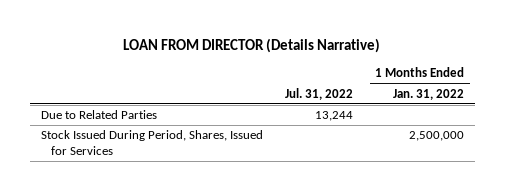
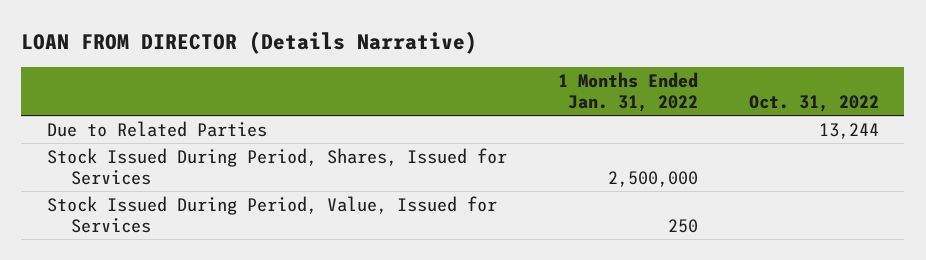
- | Jul. 31, 2022 | 1 Months Ended Jan. 31, 2022
+ | 1 Months Ended Jan. 31, 2022 | Oct. 31, 2022
+ Stock Issued During Period, Value, Issued for Services | 250 |

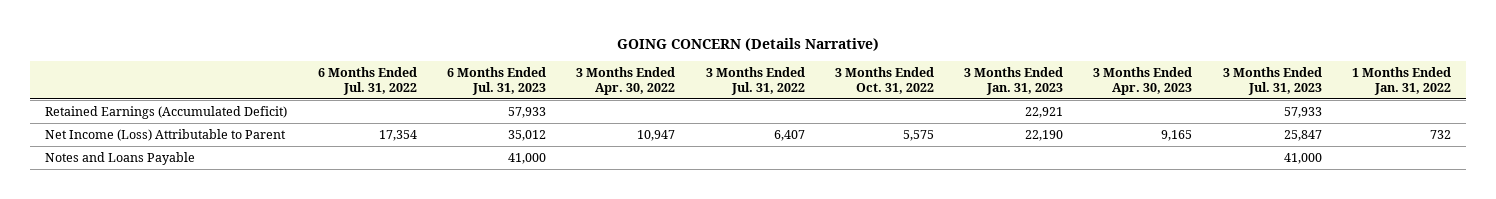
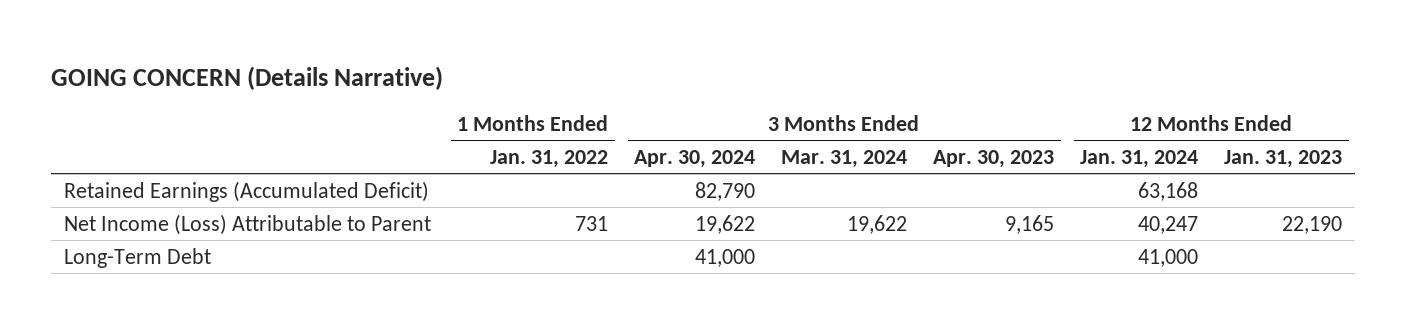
- | 6 Months Ended Jul. 31, 2022 | 6 Months Ended Jul. 31, 2023 | 3 Months Ended Apr. 30, 2022 | 3 Months Ended Jul. 31, 2022 | 3 Months Ended Oct. 31, 2022 | 3 Months Ended Jan. 31, 2023 | 3 Months Ended Apr. 30, 2023 | 3 Months Ended Jul. 31, 2023 | 1 Months Ended Jan. 31, 2022
+ | 1 Months Ended Jan. 31, 2022 | 3 Months Ended Apr. 30, 2024 | 3 Months Ended Mar. 31, 2024 | 3 Months Ended Apr. 30, 2023 | 12 Months Ended Jan. 31, 2024 | 12 Months Ended Jan. 31, 2023
- Net Income (Loss) Attributable to Parent | 17,354 | 35,012 | 10,947 | 6,407 | 5,575 | 22,190 | 9,165 | 25,847 | 732
- Notes and Loans Payable | | 41,000 | | | | | | 41,000 |
+ Net Income (Loss) Attributable to Parent | 731 | 19,622 | 19,622 | 9,165 | 40,247 | 22,190
+ Long-Term Debt | | 41,000 | | | 41,000 |

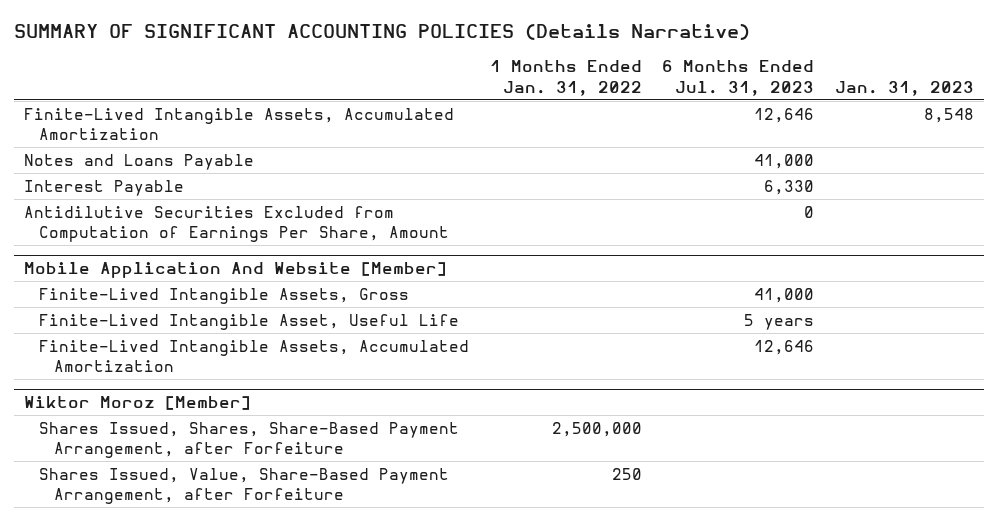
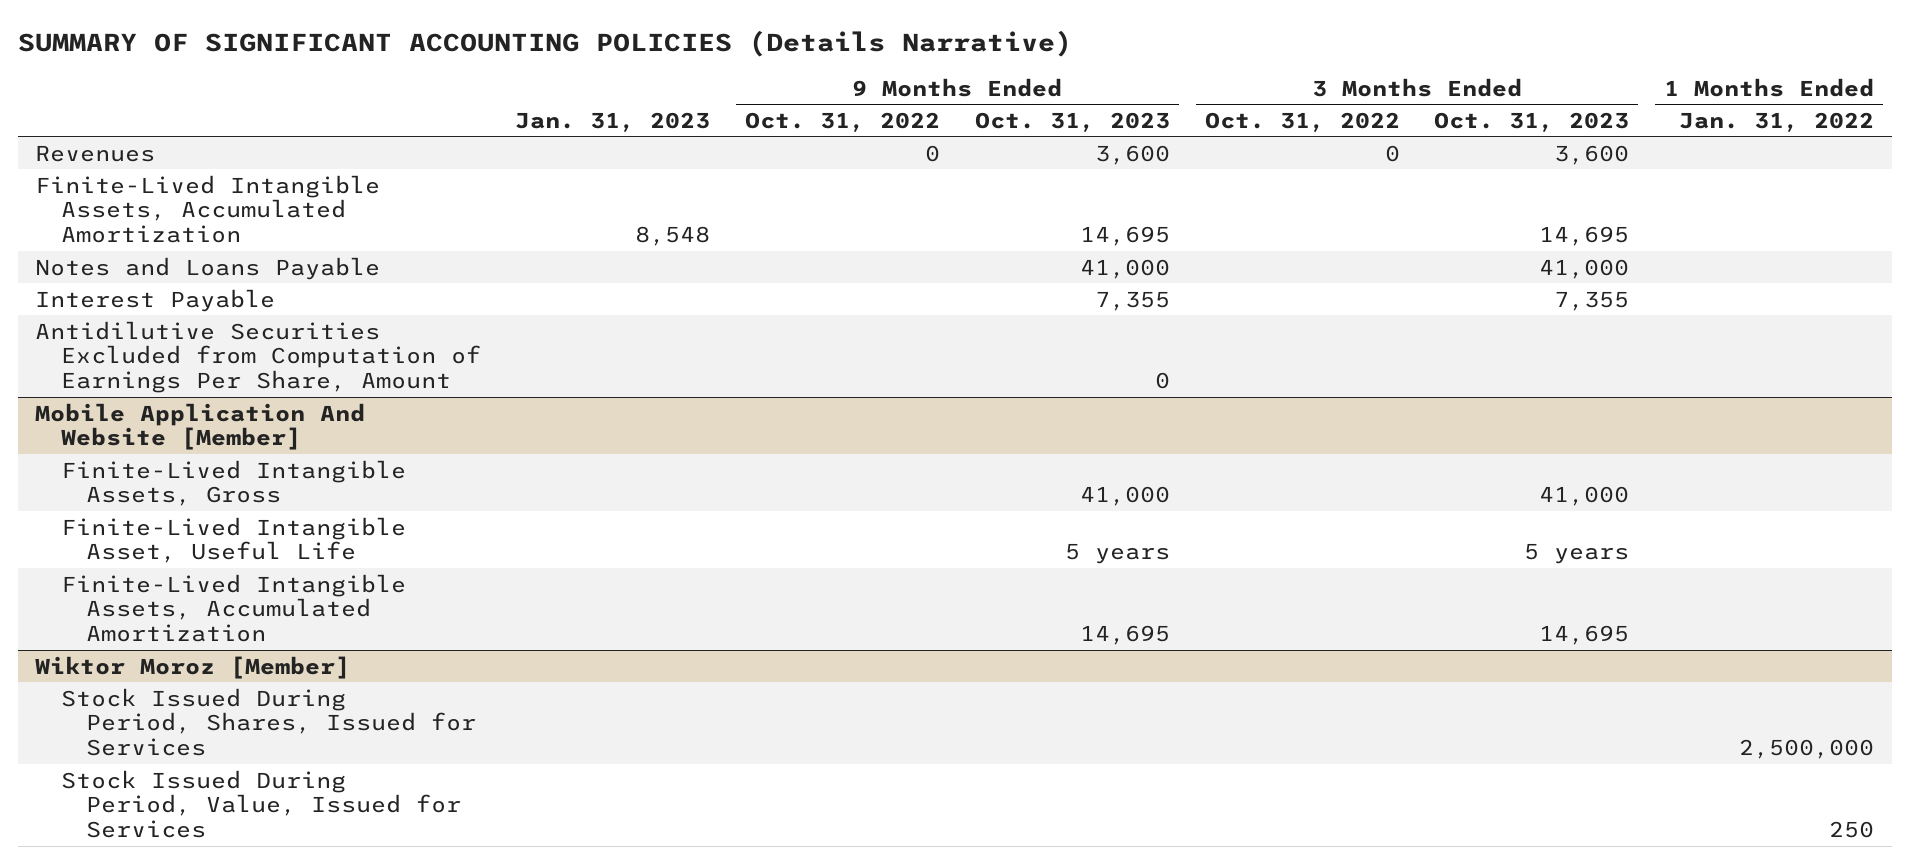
- | 1 Months Ended Jan. 31, 2022 | 6 Months Ended Jul. 31, 2023 | Jan. 31, 2023
+ | Jan. 31, 2023 | 9 Months Ended Oct. 31, 2022 | 9 Months Ended Oct. 31, 2023 | 3 Months Ended Oct. 31, 2022 | 3 Months Ended Oct. 31, 2023 | 1 Months Ended Jan. 31, 2022
+ Revenues | | 0 | 3,600 | 0 | 3,600 |
@ Wiktor Moroz [Member]
- Shares Issued, Shares, Share-Based Payment Arrangement, after Forfeiture | 2,500,000 | |
- Shares Issued, Value, Share-Based Payment Arrangement, after Forfeiture | 250 | |
+ Stock Issued During Period, Shares, Issued for Services | | | | | | 2,500,000
+ Stock Issued During Period, Value, Issued for Services | | | | | | 250

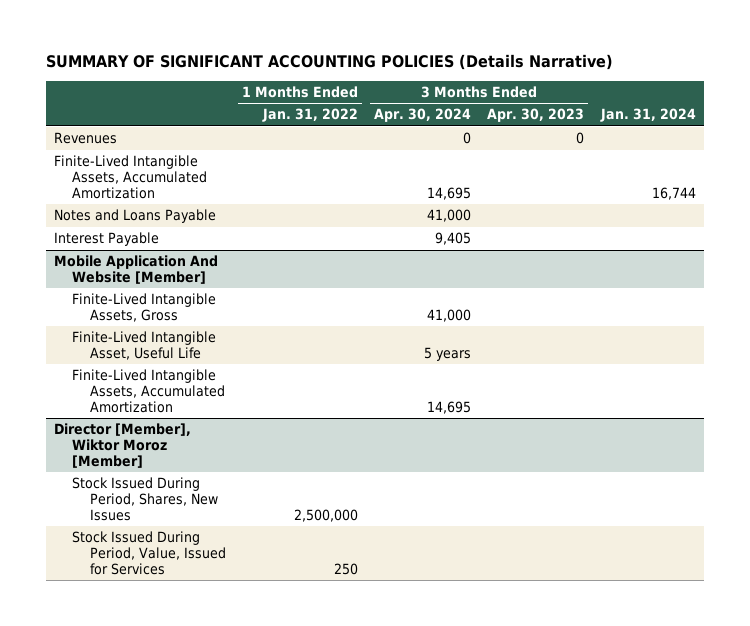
- | Jan. 31, 2023 | 9 Months Ended Oct. 31, 2022 | 9 Months Ended Oct. 31, 2023 | 3 Months Ended Oct. 31, 2022 | 3 Months Ended Oct. 31, 2023 | 1 Months Ended Jan. 31, 2022
+ | 1 Months Ended Jan. 31, 2022 | 3 Months Ended Apr. 30, 2024 | 3 Months Ended Apr. 30, 2023 | Jan. 31, 2024
- Antidilutive Securities Excluded from Computation of Earnings Per Share, Amount | | | 0 | | |
- Wiktor Moroz [Member]
- Stock Issued During Period, Shares, Issued for Services | | | | | | 2,500,000
+ Director [Member], Wiktor Moroz [Member]
+ Stock Issued During Period, Shares, New Issues | 2,500,000 | | |

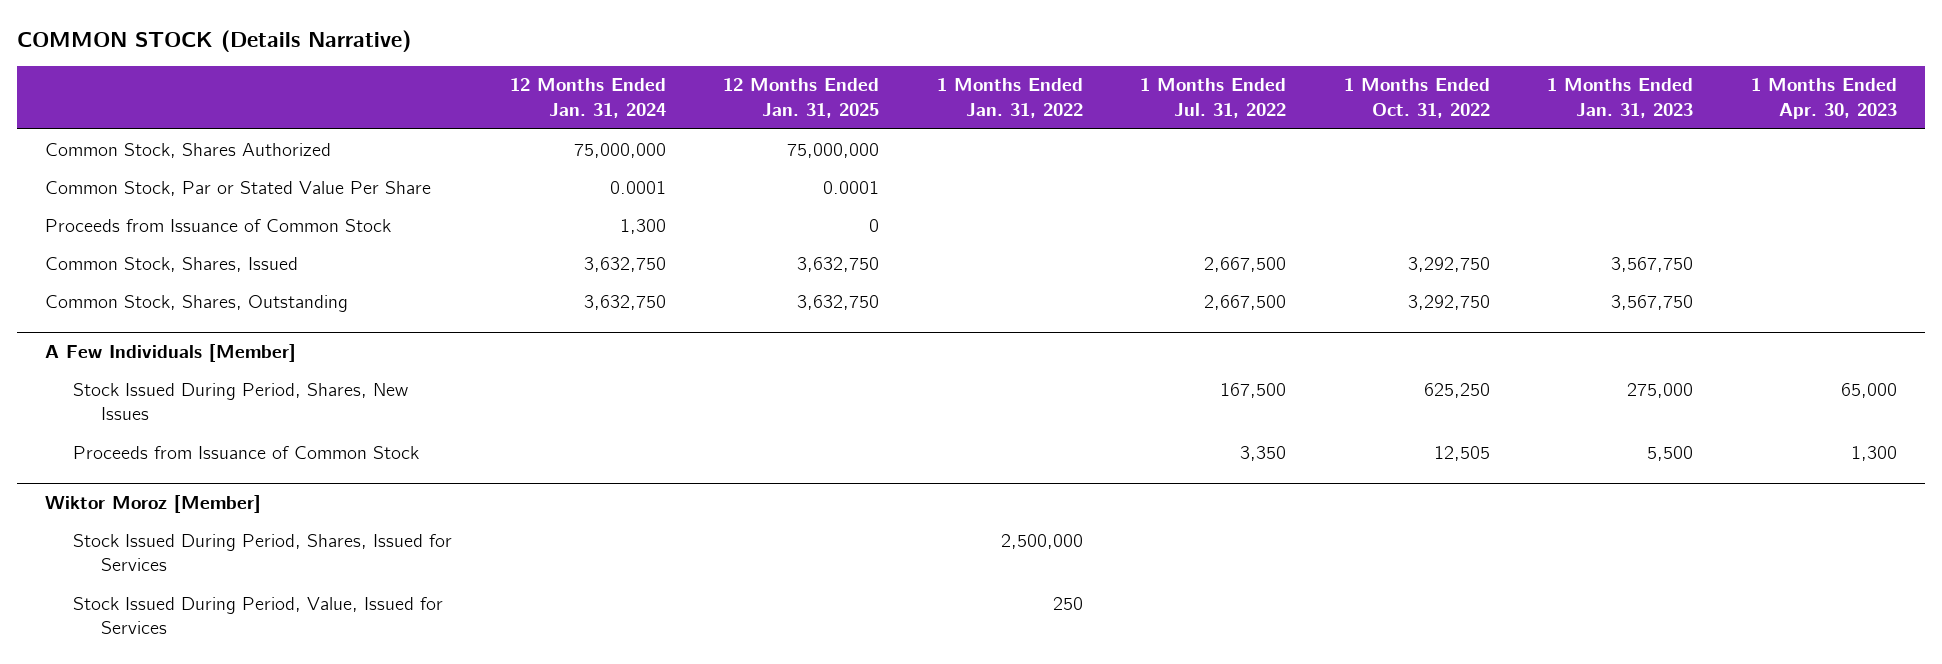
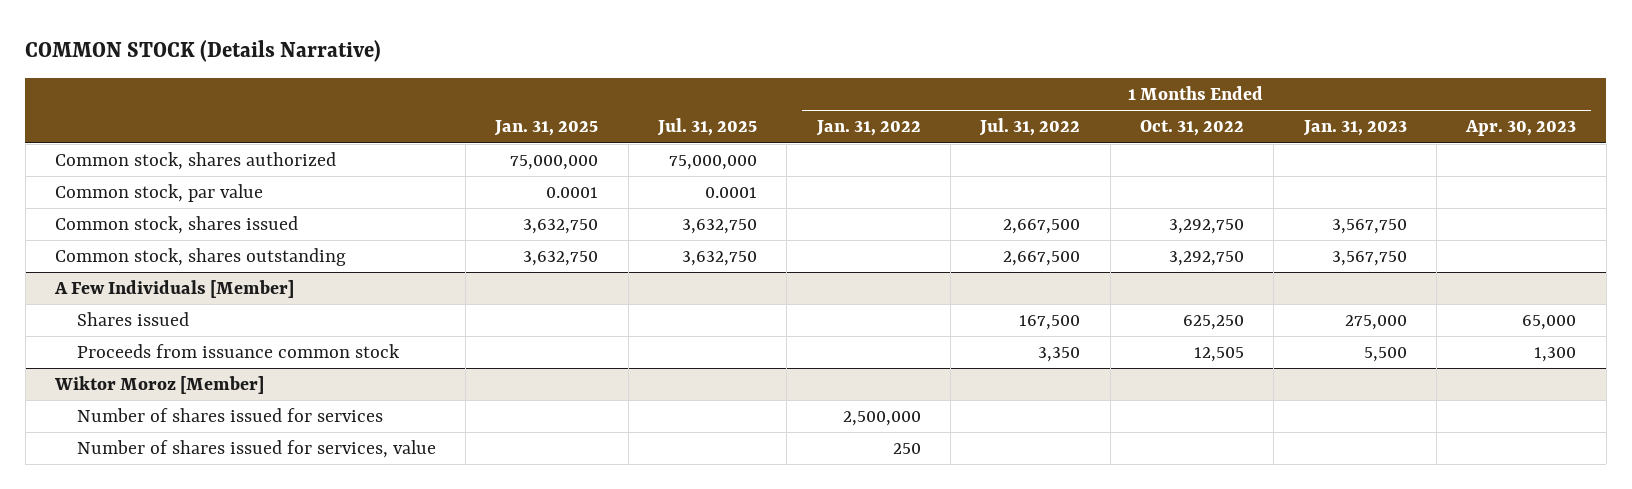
- | 12 Months Ended Jan. 31, 2024 | 12 Months Ended Jan. 31, 2025 | 1 Months Ended Jan. 31, 2022 | 1 Months Ended Jul. 31, 2022 | 1 Months Ended Oct. 31, 2022 | 1 Months Ended Jan. 31, 2023 | 1 Months Ended Apr. 30, 2023
+ | Jan. 31, 2025 | Jul. 31, 2025 | 1 Months Ended Jan. 31, 2022 | 1 Months Ended Jul. 31, 2022 | 1 Months Ended Oct. 31, 2022 | 1 Months Ended Jan. 31, 2023 | 1 Months Ended Apr. 30, 2023
- Common Stock, Shares Authorized | 75,000,000 | 75,000,000 | | | | |
- Common Stock, Par or Stated Value Per Share | 0.0001 | 0.0001 | | | | |
- Proceeds from Issuance of Common Stock | 1,300 | 0 | | | | |
- Common Stock, Shares, Issued | 3,632,750 | 3,632,750 | | 2,667,500 | 3,292,750 | 3,567,750 |
- Common Stock, Shares, Outstanding | 3,632,750 | 3,632,750 | | 2,667,500 | 3,292,750 | 3,567,750 |
+ Common stock, shares authorized | 75,000,000 | 75,000,000 | | | | |
+ Common stock, par value | 0.0001 | 0.0001 | | | | |
+ Common stock, shares issued | 3,632,750 | 3,632,750 | | 2,667,500 | 3,292,750 | 3,567,750 |
+ Common stock, shares outstanding | 3,632,750 | 3,632,750 | | 2,667,500 | 3,292,750 | 3,567,750 |
@ A Few Individuals [Member]
- Stock Issued During Period, Shares, New Issues | | | | 167,500 | 625,250 | 275,000 | 65,000
- Proceeds from Issuance of Common Stock | | | | 3,350 | 12,505 | 5,500 | 1,300
+ Shares issued | | | | 167,500 | 625,250 | 275,000 | 65,000
+ Proceeds from issuance common stock | | | | 3,350 | 12,505 | 5,500 | 1,300
@ Wiktor Moroz [Member]
- Stock Issued During Period, Shares, Issued for Services | | | 2,500,000 | | | |
- Stock Issued During Period, Value, Issued for Services | | | 250 | | | |
+ Number of shares issued for services | | | 2,500,000 | | | |
+ Number of shares issued for services, value | | | 250 | | | |

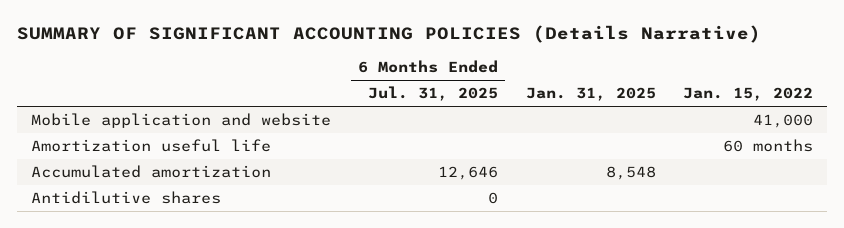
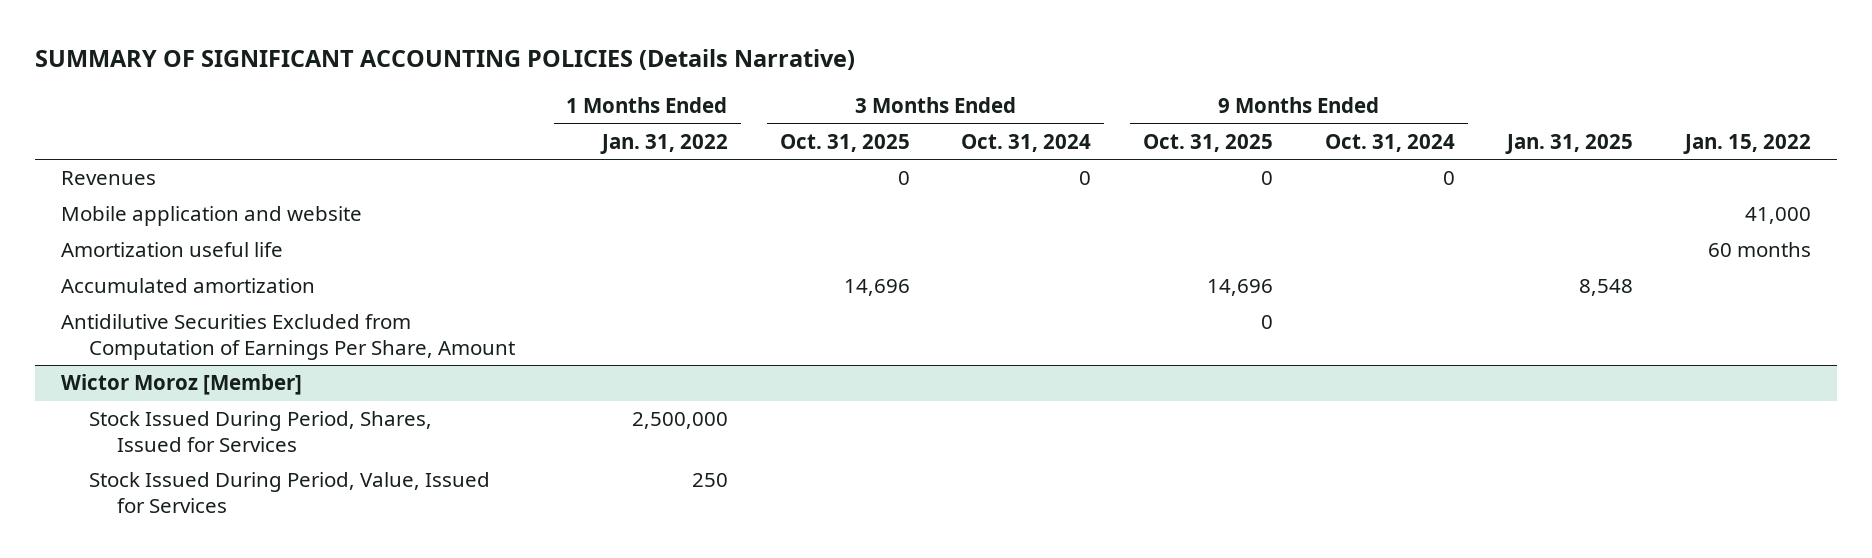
- | 6 Months Ended Jul. 31, 2025 | Jan. 31, 2025 | Jan. 15, 2022
+ | 1 Months Ended Jan. 31, 2022 | 3 Months Ended Oct. 31, 2025 | 3 Months Ended Oct. 31, 2024 | 9 Months Ended Oct. 31, 2025 | 9 Months Ended Oct. 31, 2024 | Jan. 31, 2025 | Jan. 15, 2022
+ Revenues | | 0 | 0 | 0 | 0 | |
- Antidilutive shares | 0 | |
+ Antidilutive Securities Excluded from Computation of Earnings Per Share, Amount | | | | 0 | | |
+ Wictor Moroz [Member]
+ Stock Issued During Period, Shares, Issued for Services | 2,500,000 | | | | | |
+ Stock Issued During Period, Value, Issued for Services | 250 | | | | | |

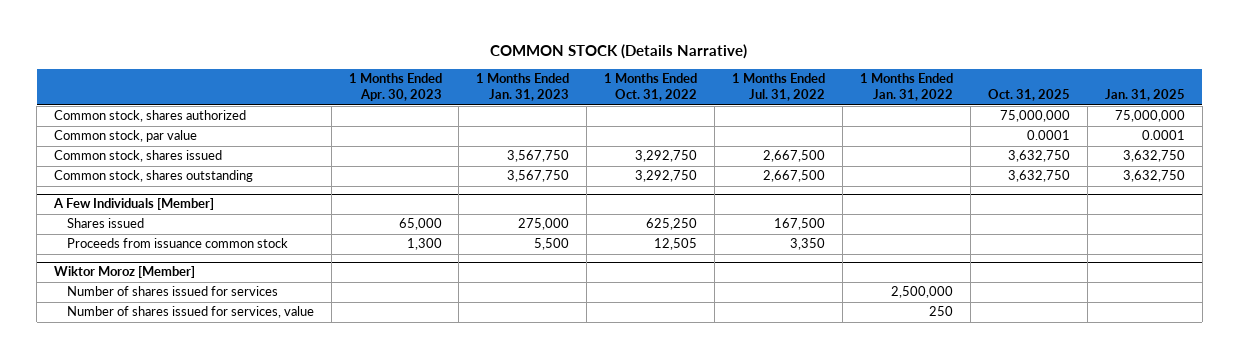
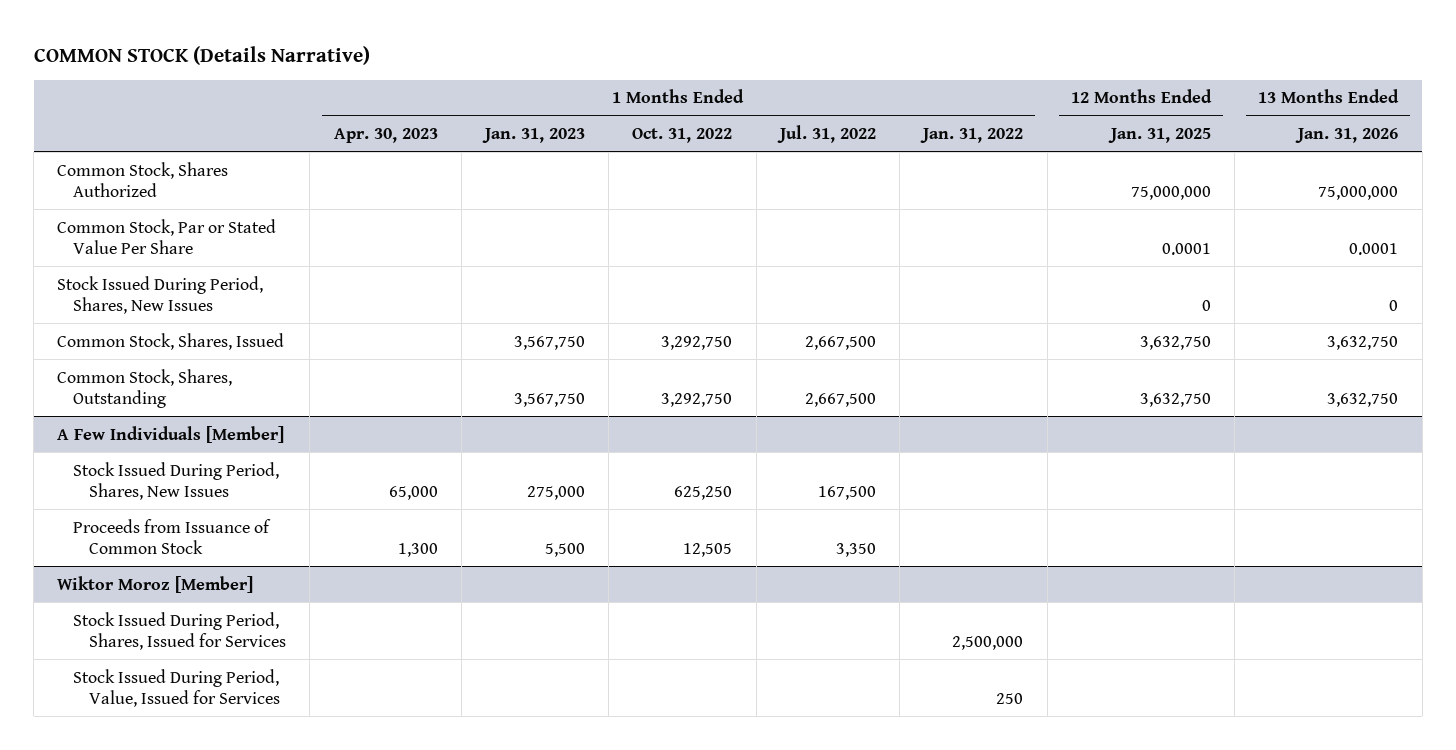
- | 1 Months Ended Apr. 30, 2023 | 1 Months Ended Jan. 31, 2023 | 1 Months Ended Oct. 31, 2022 | 1 Months Ended Jul. 31, 2022 | 1 Months Ended Jan. 31, 2022 | Oct. 31, 2025 | Jan. 31, 2025
+ | 1 Months Ended Apr. 30, 2023 | 1 Months Ended Jan. 31, 2023 | 1 Months Ended Oct. 31, 2022 | 1 Months Ended Jul. 31, 2022 | 1 Months Ended Jan. 31, 2022 | 12 Months Ended Jan. 31, 2025 | 13 Months Ended Jan. 31, 2026
- Common stock, shares authorized | | | | | | 75,000,000 | 75,000,000
- Common stock, par value | | | | | | 0.0001 | 0.0001
- Common stock, shares issued | | 3,567,750 | 3,292,750 | 2,667,500 | | 3,632,750 | 3,632,750
- Common stock, shares outstanding | | 3,567,750 | 3,292,750 | 2,667,500 | | 3,632,750 | 3,632,750
+ Common Stock, Shares Authorized | | | | | | 75,000,000 | 75,000,000
+ Common Stock, Par or Stated Value Per Share | | | | | | 0.0001 | 0.0001
+ Stock Issued During Period, Shares, New Issues | | | | | | 0 | 0
+ Common Stock, Shares, Issued | | 3,567,750 | 3,292,750 | 2,667,500 | | 3,632,750 | 3,632,750
+ Common Stock, Shares, Outstanding | | 3,567,750 | 3,292,750 | 2,667,500 | | 3,632,750 | 3,632,750
@ A Few Individuals [Member]
- Shares issued | 65,000 | 275,000 | 625,250 | 167,500 | | |
- Proceeds from issuance common stock | 1,300 | 5,500 | 12,505 | 3,350 | | |
+ Stock Issued During Period, Shares, New Issues | 65,000 | 275,000 | 625,250 | 167,500 | | |
+ Proceeds from Issuance of Common Stock | 1,300 | 5,500 | 12,505 | 3,350 | | |
@ Wiktor Moroz [Member]
- Number of shares issued for services | | | | | 2,500,000 | |
- Number of shares issued for services, value | | | | | 250 | |
+ Stock Issued During Period, Shares, Issued for Services | | | | | 2,500,000 | |
+ Stock Issued During Period, Value, Issued for Services | | | | | 250 | |

